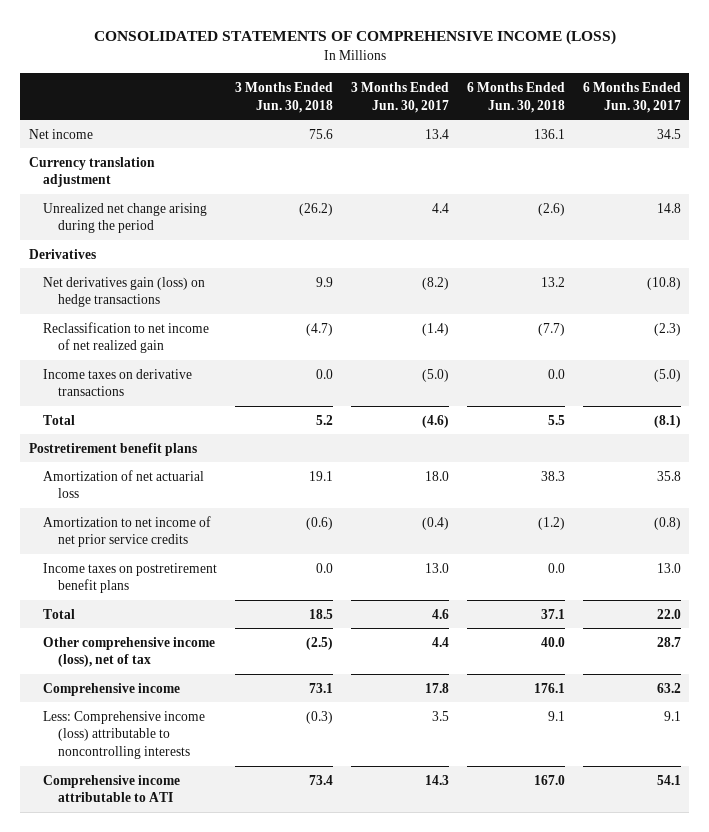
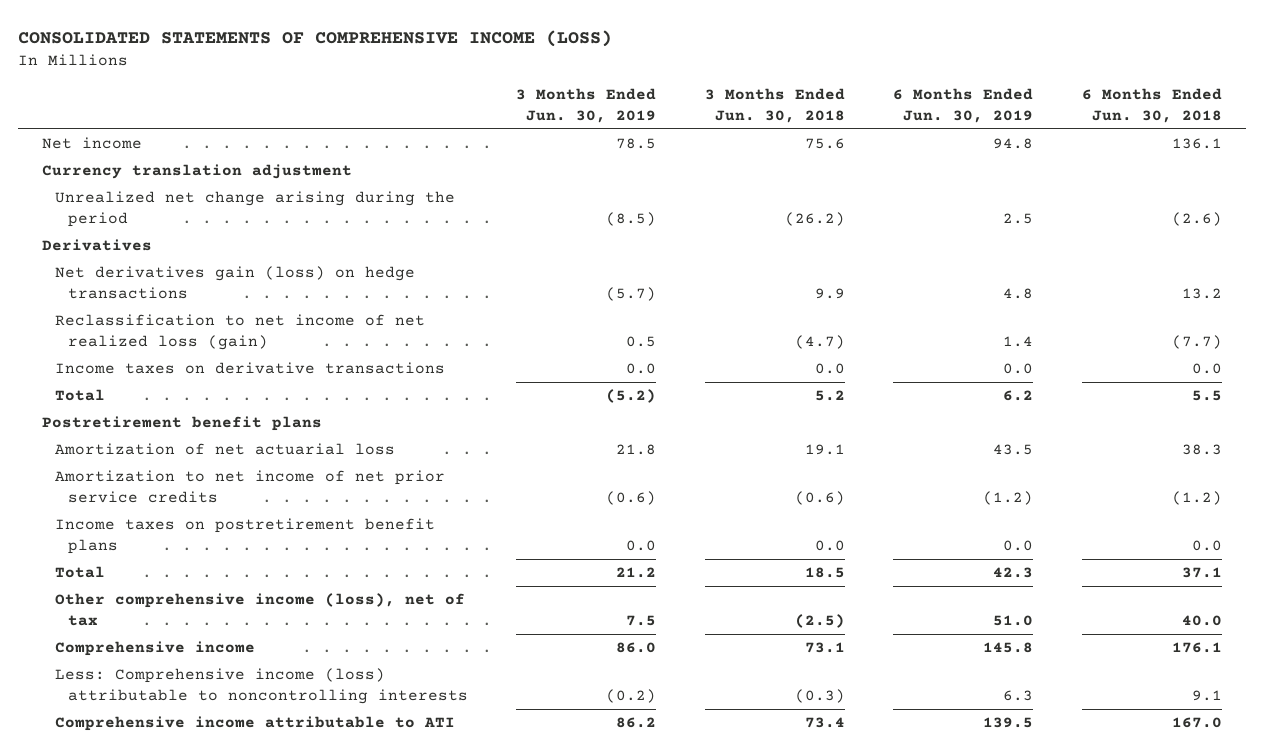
- | 3 Months Ended Jun. 30, 2018 | 3 Months Ended Jun. 30, 2017 | 6 Months Ended Jun. 30, 2018 | 6 Months Ended Jun. 30, 2017
+ | 3 Months Ended Jun. 30, 2019 | 3 Months Ended Jun. 30, 2018 | 6 Months Ended Jun. 30, 2019 | 6 Months Ended Jun. 30, 2018
- Reclassification to net income of net realized gain | (4.7) | (1.4) | (7.7) | (2.3)
+ Reclassification to net income of net realized loss (gain) | 0.5 | (4.7) | 1.4 | (7.7)

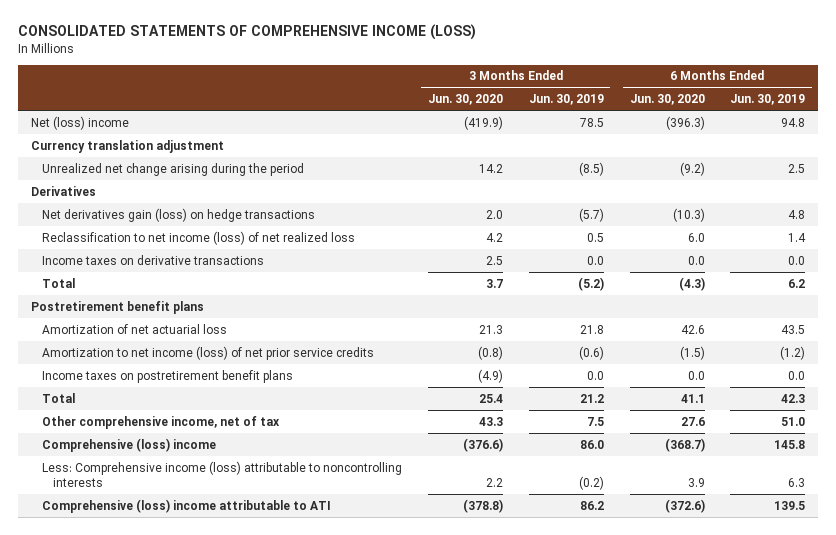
- | 3 Months Ended Jun. 30, 2019 | 3 Months Ended Jun. 30, 2018 | 6 Months Ended Jun. 30, 2019 | 6 Months Ended Jun. 30, 2018
+ | 3 Months Ended Jun. 30, 2020 | 3 Months Ended Jun. 30, 2019 | 6 Months Ended Jun. 30, 2020 | 6 Months Ended Jun. 30, 2019
- Net income | 78.5 | 75.6 | 94.8 | 136.1
+ Net (loss) income | (419.9) | 78.5 | (396.3) | 94.8
- Reclassification to net income of net realized loss (gain) | 0.5 | (4.7) | 1.4 | (7.7)
+ Reclassification to net income (loss) of net realized loss | 4.2 | 0.5 | 6.0 | 1.4
- Amortization to net income of net prior service credits | (0.6) | (0.6) | (1.2) | (1.2)
+ Amortization to net income (loss) of net prior service credits | (0.8) | (0.6) | (1.5) | (1.2)
- Other comprehensive income (loss), net of tax | 7.5 | (2.5) | 51.0 | 40.0
- Comprehensive income | 86.0 | 73.1 | 145.8 | 176.1
+ Other comprehensive income, net of tax | 43.3 | 7.5 | 27.6 | 51.0
+ Comprehensive (loss) income | (376.6) | 86.0 | (368.7) | 145.8
- Comprehensive income attributable to ATI | 86.2 | 73.4 | 139.5 | 167.0
+ Comprehensive (loss) income attributable to ATI | (378.8) | 86.2 | (372.6) | 139.5

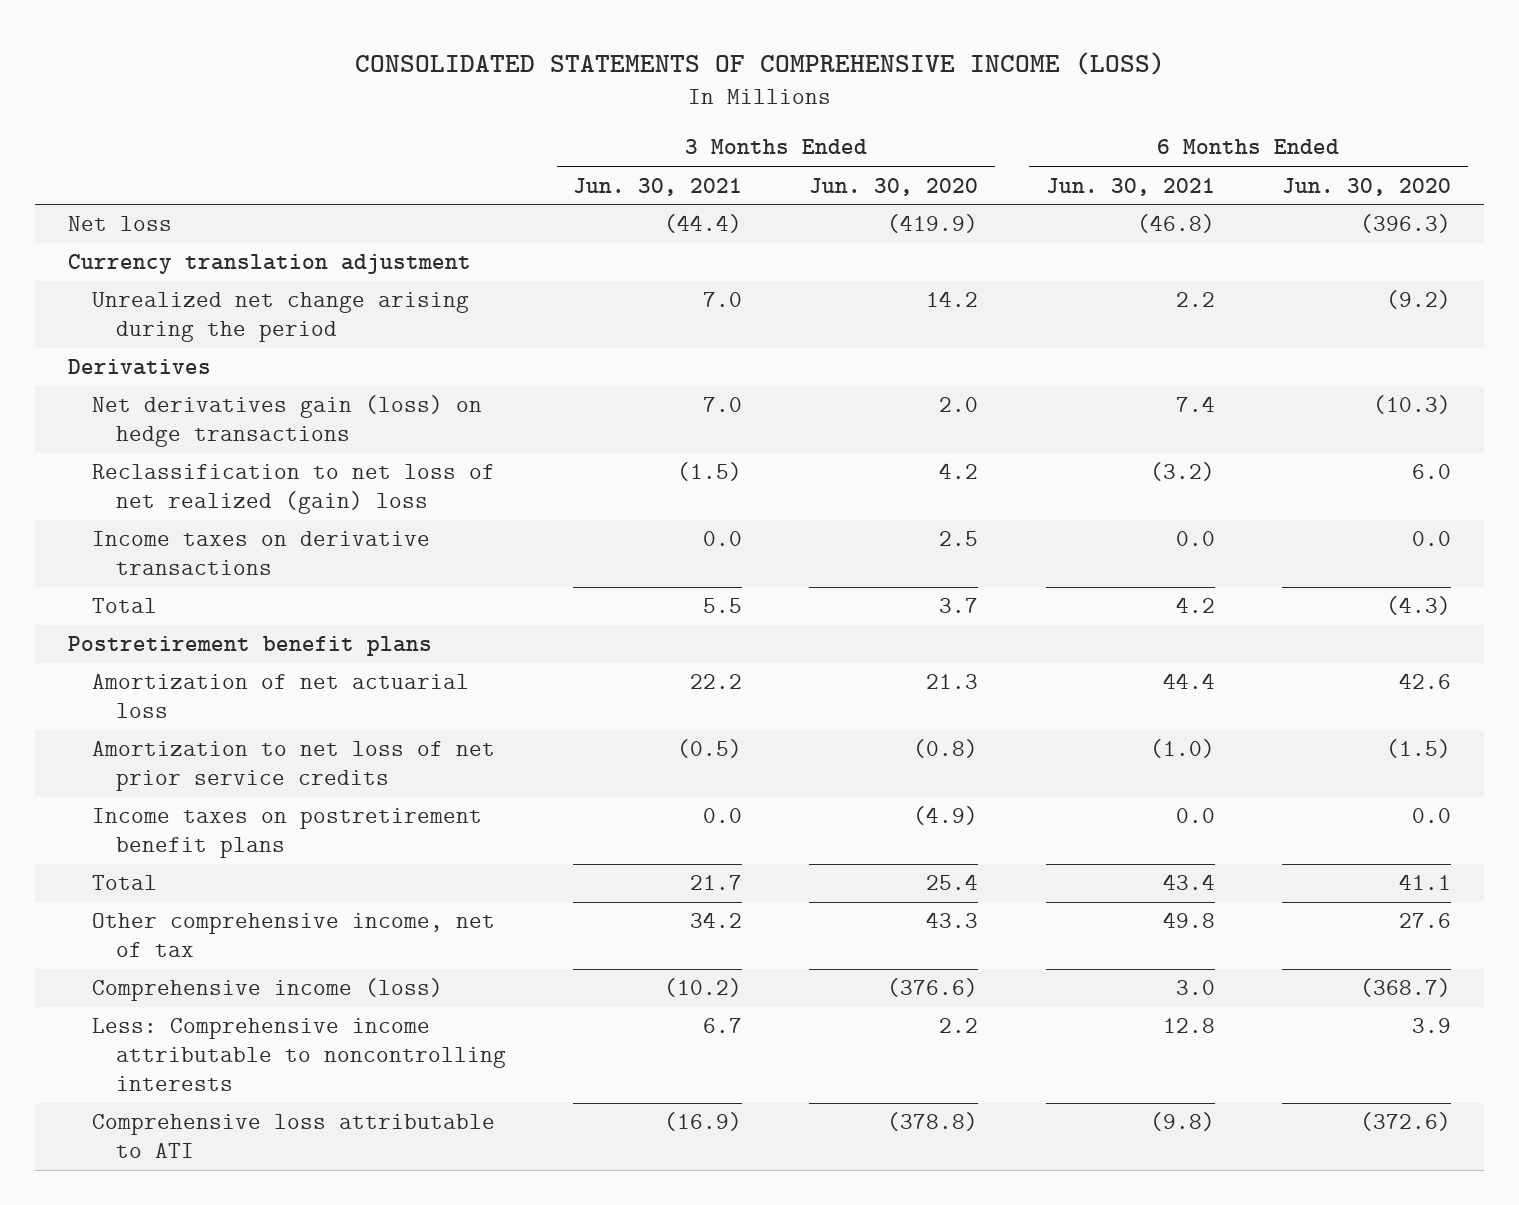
- | 3 Months Ended Jun. 30, 2020 | 3 Months Ended Jun. 30, 2019 | 6 Months Ended Jun. 30, 2020 | 6 Months Ended Jun. 30, 2019
+ | 3 Months Ended Jun. 30, 2021 | 3 Months Ended Jun. 30, 2020 | 6 Months Ended Jun. 30, 2021 | 6 Months Ended Jun. 30, 2020
- Net (loss) income | (419.9) | 78.5 | (396.3) | 94.8
+ Net loss | (44.4) | (419.9) | (46.8) | (396.3)
- Reclassification to net income (loss) of net realized loss | 4.2 | 0.5 | 6.0 | 1.4
+ Reclassification to net loss of net realized (gain) loss | (1.5) | 4.2 | (3.2) | 6.0
- Amortization to net income (loss) of net prior service credits | (0.8) | (0.6) | (1.5) | (1.2)
+ Amortization to net loss of net prior service credits | (0.5) | (0.8) | (1.0) | (1.5)
- Comprehensive (loss) income | (376.6) | 86.0 | (368.7) | 145.8
- Less: Comprehensive income (loss) attributable to noncontrolling interests | 2.2 | (0.2) | 3.9 | 6.3
- Comprehensive (loss) income attributable to ATI | (378.8) | 86.2 | (372.6) | 139.5
+ Comprehensive income (loss) | (10.2) | (376.6) | 3.0 | (368.7)
+ Less: Comprehensive income attributable to noncontrolling interests | 6.7 | 2.2 | 12.8 | 3.9
+ Comprehensive loss attributable to ATI | (16.9) | (378.8) | (9.8) | (372.6)

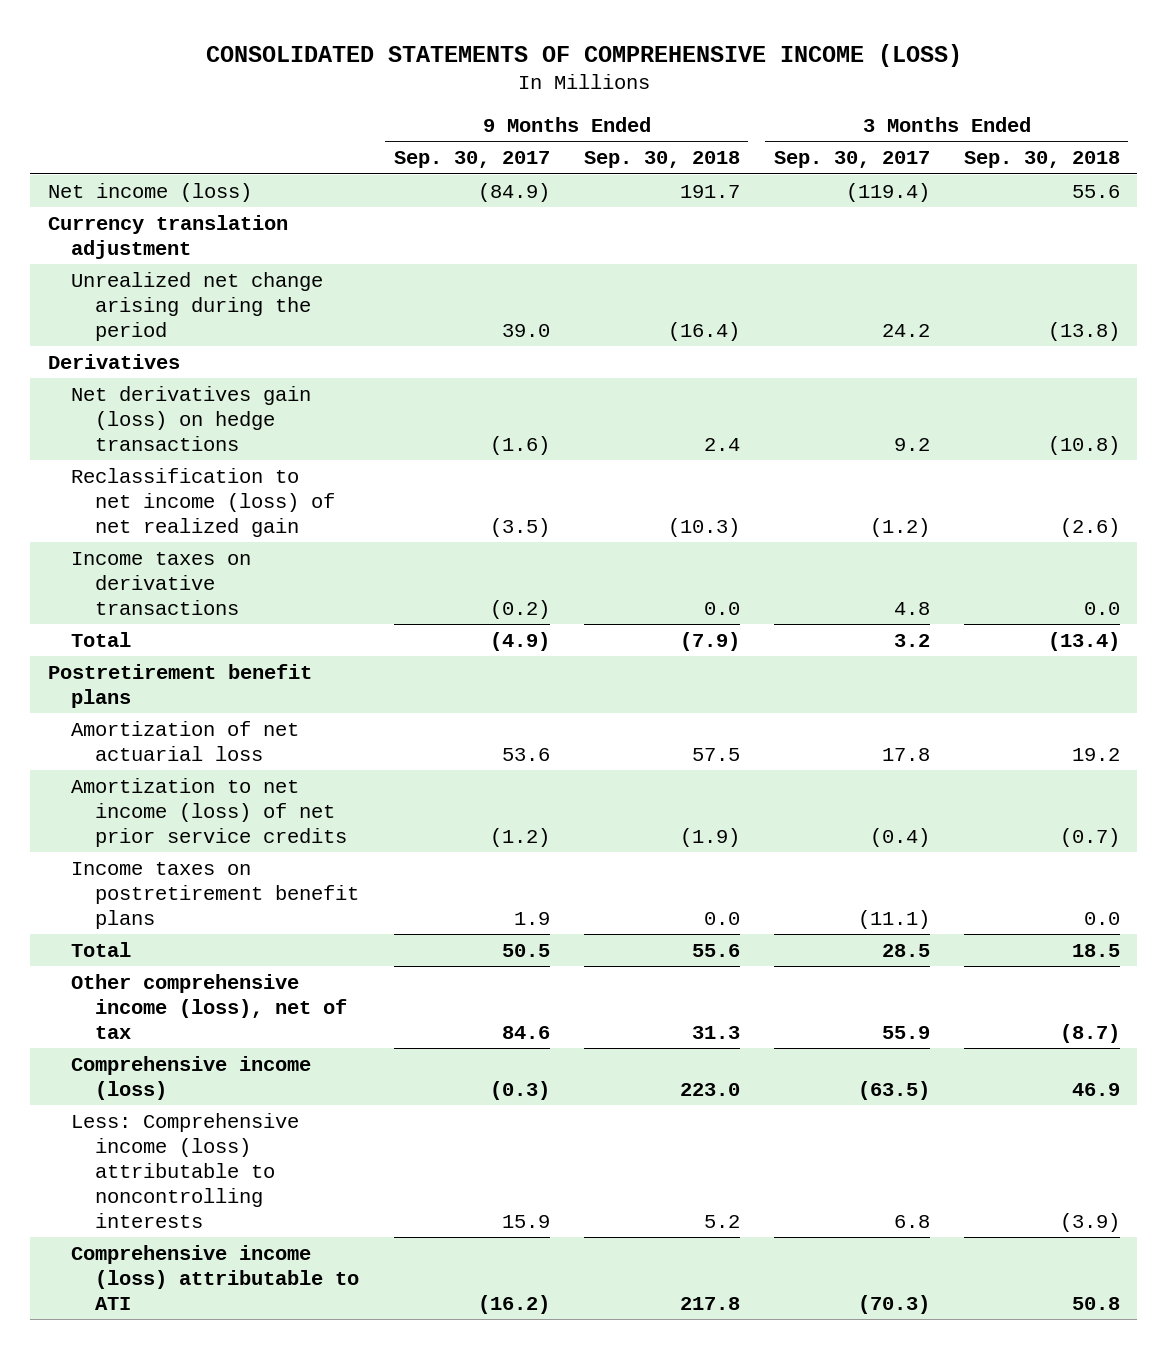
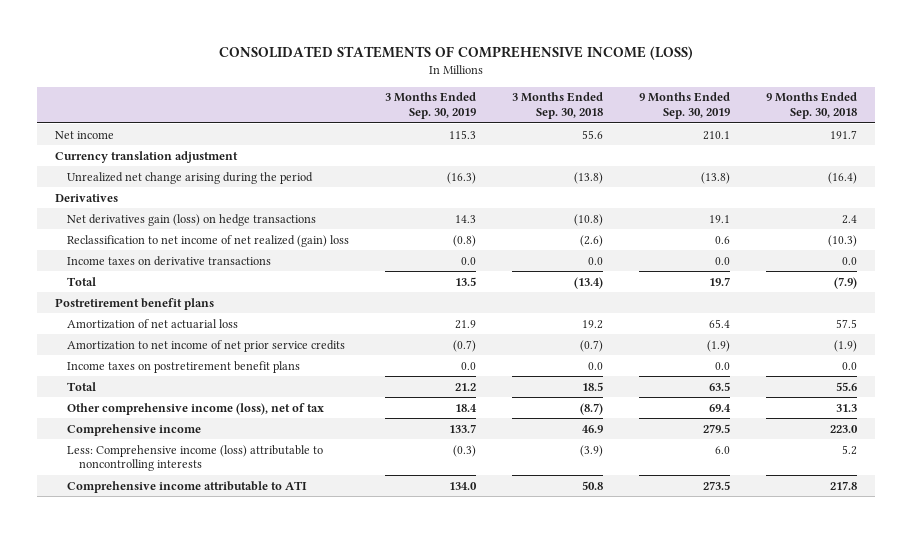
- | 9 Months Ended Sep. 30, 2017 | 9 Months Ended Sep. 30, 2018 | 3 Months Ended Sep. 30, 2017 | 3 Months Ended Sep. 30, 2018
+ | 3 Months Ended Sep. 30, 2019 | 3 Months Ended Sep. 30, 2018 | 9 Months Ended Sep. 30, 2019 | 9 Months Ended Sep. 30, 2018
- Net income (loss) | (84.9) | 191.7 | (119.4) | 55.6
+ Net income | 115.3 | 55.6 | 210.1 | 191.7
- Reclassification to net income (loss) of net realized gain | (3.5) | (10.3) | (1.2) | (2.6)
+ Reclassification to net income of net realized (gain) loss | (0.8) | (2.6) | 0.6 | (10.3)
- Amortization to net income (loss) of net prior service credits | (1.2) | (1.9) | (0.4) | (0.7)
+ Amortization to net income of net prior service credits | (0.7) | (0.7) | (1.9) | (1.9)
- Comprehensive income (loss) | (0.3) | 223.0 | (63.5) | 46.9
+ Comprehensive income | 133.7 | 46.9 | 279.5 | 223.0
- Comprehensive income (loss) attributable to ATI | (16.2) | 217.8 | (70.3) | 50.8
+ Comprehensive income attributable to ATI | 134.0 | 50.8 | 273.5 | 217.8

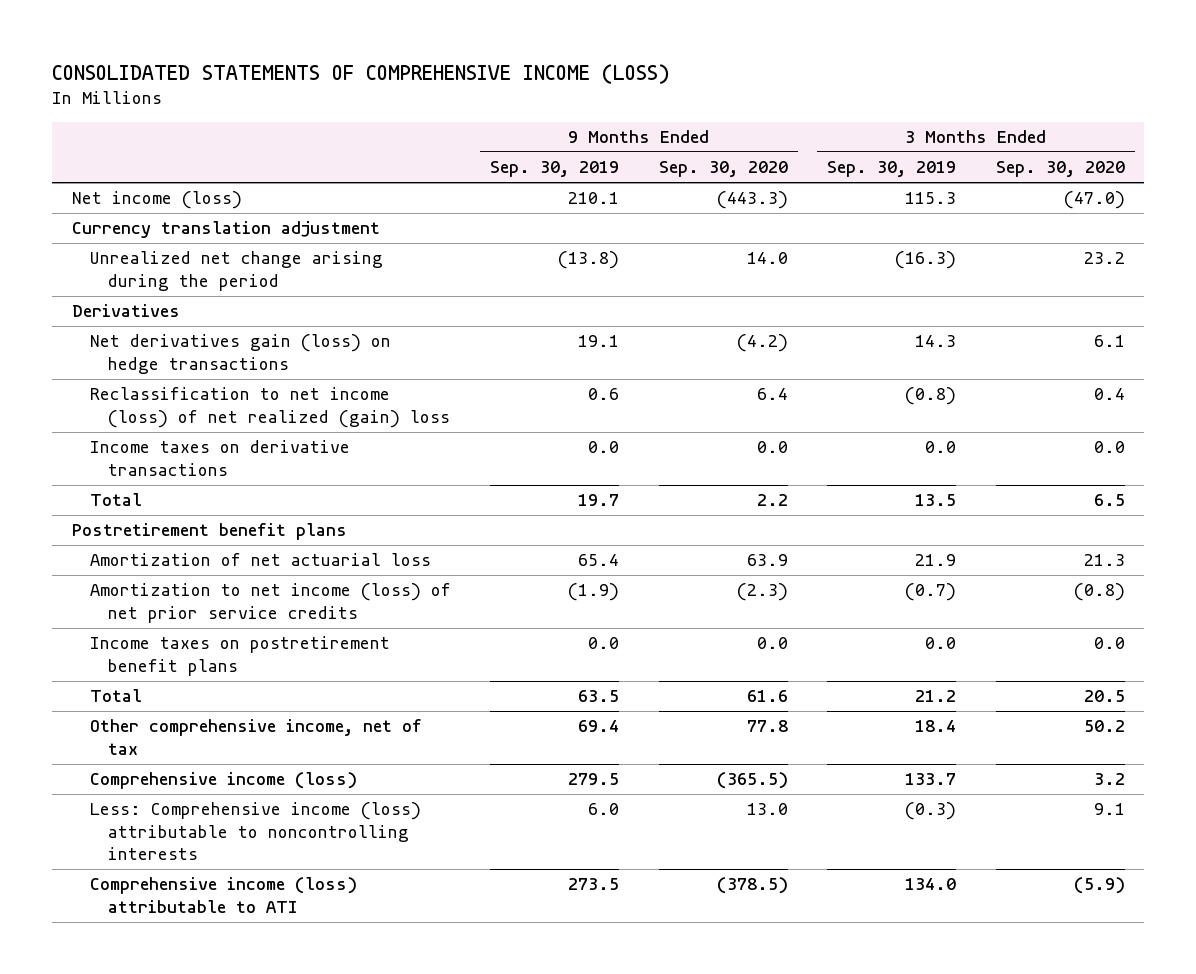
- | 3 Months Ended Sep. 30, 2019 | 3 Months Ended Sep. 30, 2018 | 9 Months Ended Sep. 30, 2019 | 9 Months Ended Sep. 30, 2018
+ | 9 Months Ended Sep. 30, 2019 | 9 Months Ended Sep. 30, 2020 | 3 Months Ended Sep. 30, 2019 | 3 Months Ended Sep. 30, 2020
- Net income | 115.3 | 55.6 | 210.1 | 191.7
+ Net income (loss) | 210.1 | (443.3) | 115.3 | (47.0)
- Reclassification to net income of net realized (gain) loss | (0.8) | (2.6) | 0.6 | (10.3)
+ Reclassification to net income (loss) of net realized (gain) loss | 0.6 | 6.4 | (0.8) | 0.4
- Amortization to net income of net prior service credits | (0.7) | (0.7) | (1.9) | (1.9)
+ Amortization to net income (loss) of net prior service credits | (1.9) | (2.3) | (0.7) | (0.8)
- Other comprehensive income (loss), net of tax | 18.4 | (8.7) | 69.4 | 31.3
- Comprehensive income | 133.7 | 46.9 | 279.5 | 223.0
+ Other comprehensive income, net of tax | 69.4 | 77.8 | 18.4 | 50.2
+ Comprehensive income (loss) | 279.5 | (365.5) | 133.7 | 3.2
- Comprehensive income attributable to ATI | 134.0 | 50.8 | 273.5 | 217.8
+ Comprehensive income (loss) attributable to ATI | 273.5 | (378.5) | 134.0 | (5.9)

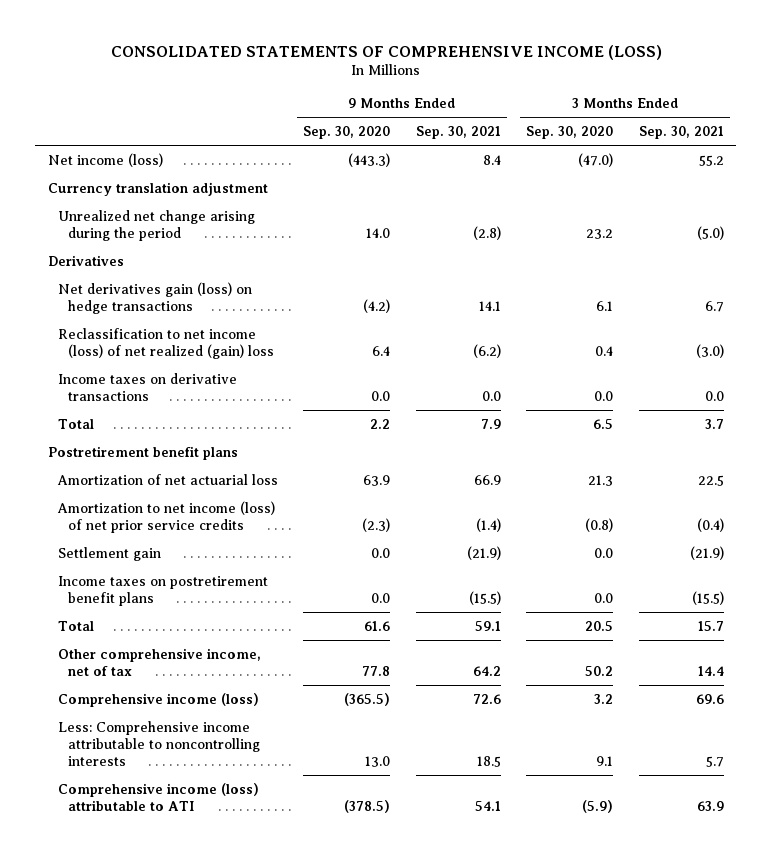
- | 9 Months Ended Sep. 30, 2019 | 9 Months Ended Sep. 30, 2020 | 3 Months Ended Sep. 30, 2019 | 3 Months Ended Sep. 30, 2020
+ | 9 Months Ended Sep. 30, 2020 | 9 Months Ended Sep. 30, 2021 | 3 Months Ended Sep. 30, 2020 | 3 Months Ended Sep. 30, 2021
+ Settlement gain | 0.0 | (21.9) | 0.0 | (21.9)
- Less: Comprehensive income (loss) attributable to noncontrolling interests | 6.0 | 13.0 | (0.3) | 9.1
+ Less: Comprehensive income attributable to noncontrolling interests | 13.0 | 18.5 | 9.1 | 5.7

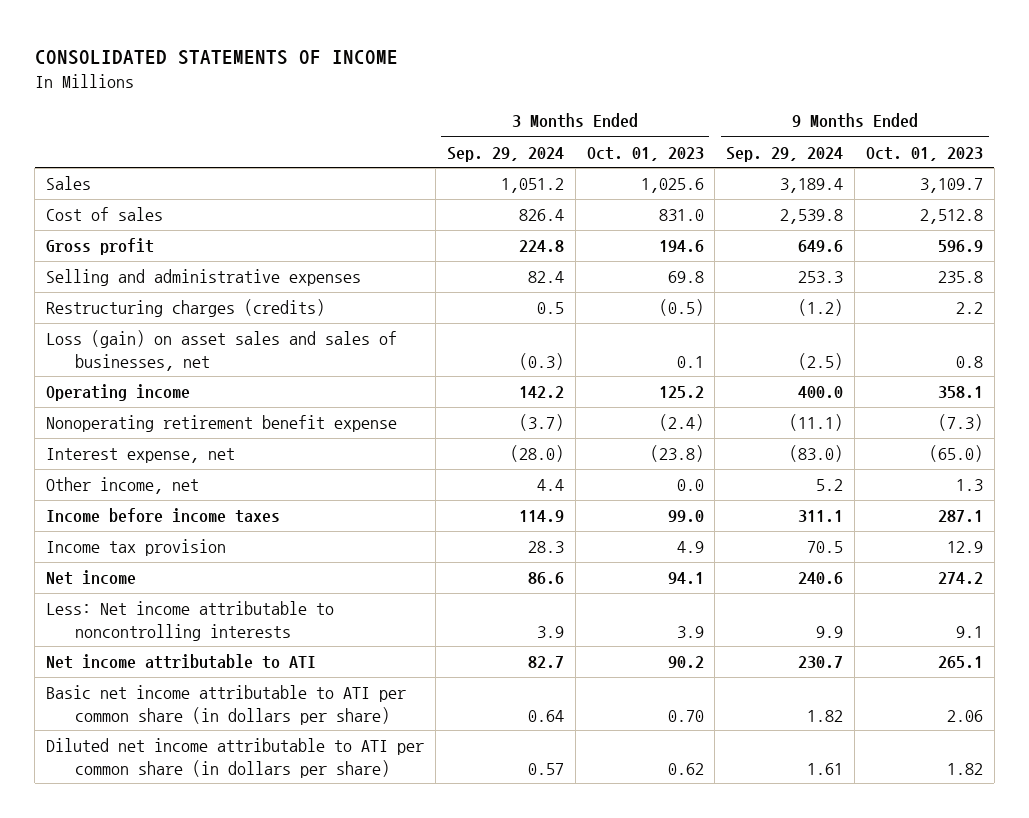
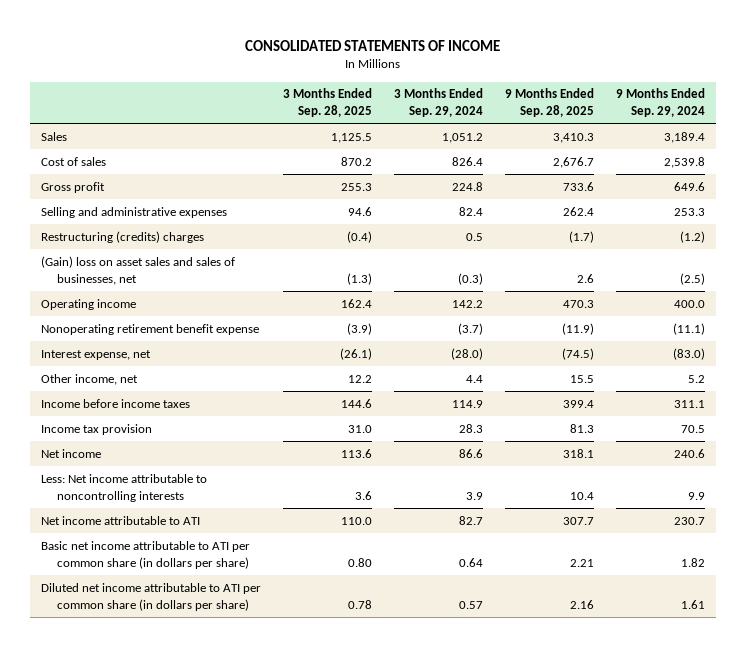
- | 3 Months Ended Sep. 29, 2024 | 3 Months Ended Oct. 01, 2023 | 9 Months Ended Sep. 29, 2024 | 9 Months Ended Oct. 01, 2023
+ | 3 Months Ended Sep. 28, 2025 | 3 Months Ended Sep. 29, 2024 | 9 Months Ended Sep. 28, 2025 | 9 Months Ended Sep. 29, 2024
- Restructuring charges (credits) | 0.5 | (0.5) | (1.2) | 2.2
- Loss (gain) on asset sales and sales of businesses, net | (0.3) | 0.1 | (2.5) | 0.8
+ Restructuring (credits) charges | (0.4) | 0.5 | (1.7) | (1.2)
+ (Gain) loss on asset sales and sales of businesses, net | (1.3) | (0.3) | 2.6 | (2.5)

